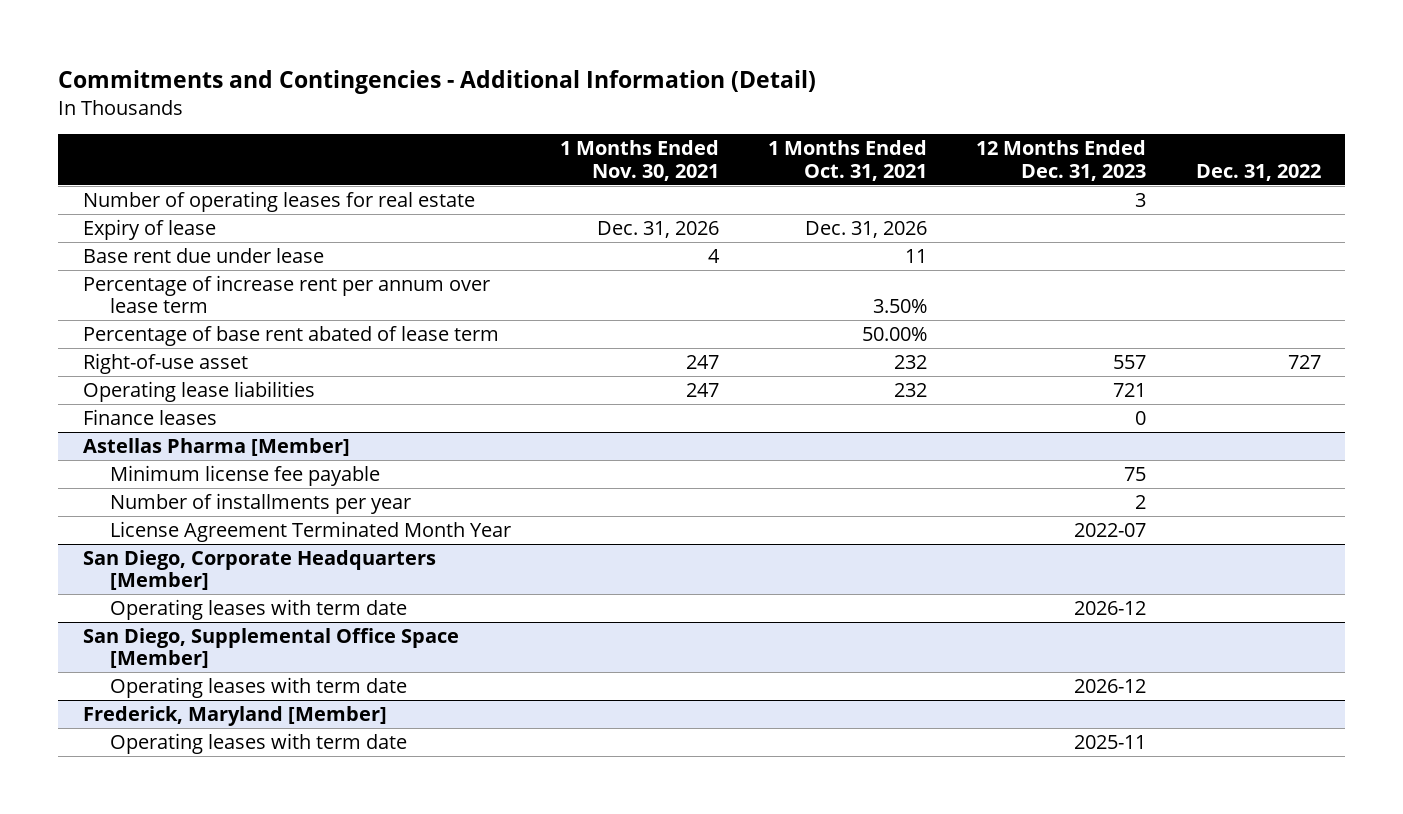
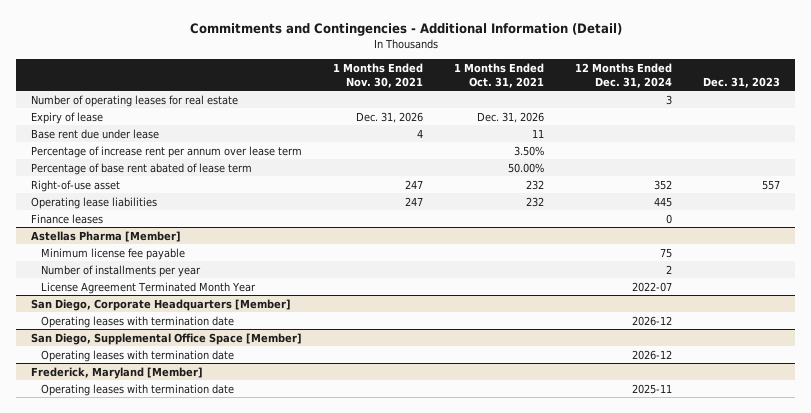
- | 1 Months Ended Nov. 30, 2021 | 1 Months Ended Oct. 31, 2021 | 12 Months Ended Dec. 31, 2023 | Dec. 31, 2022
+ | 1 Months Ended Nov. 30, 2021 | 1 Months Ended Oct. 31, 2021 | 12 Months Ended Dec. 31, 2024 | Dec. 31, 2023
@ San Diego, Corporate Headquarters [Member]
- Operating leases with term date | | | 2026-12 |
+ Operating leases with termination date | | | 2026-12 |
@ San Diego, Supplemental Office Space [Member]
- Operating leases with term date | | | 2026-12 |
+ Operating leases with termination date | | | 2026-12 |
@ Frederick, Maryland [Member]
- Operating leases with term date | | | 2025-11 |
+ Operating leases with termination date | | | 2025-11 |

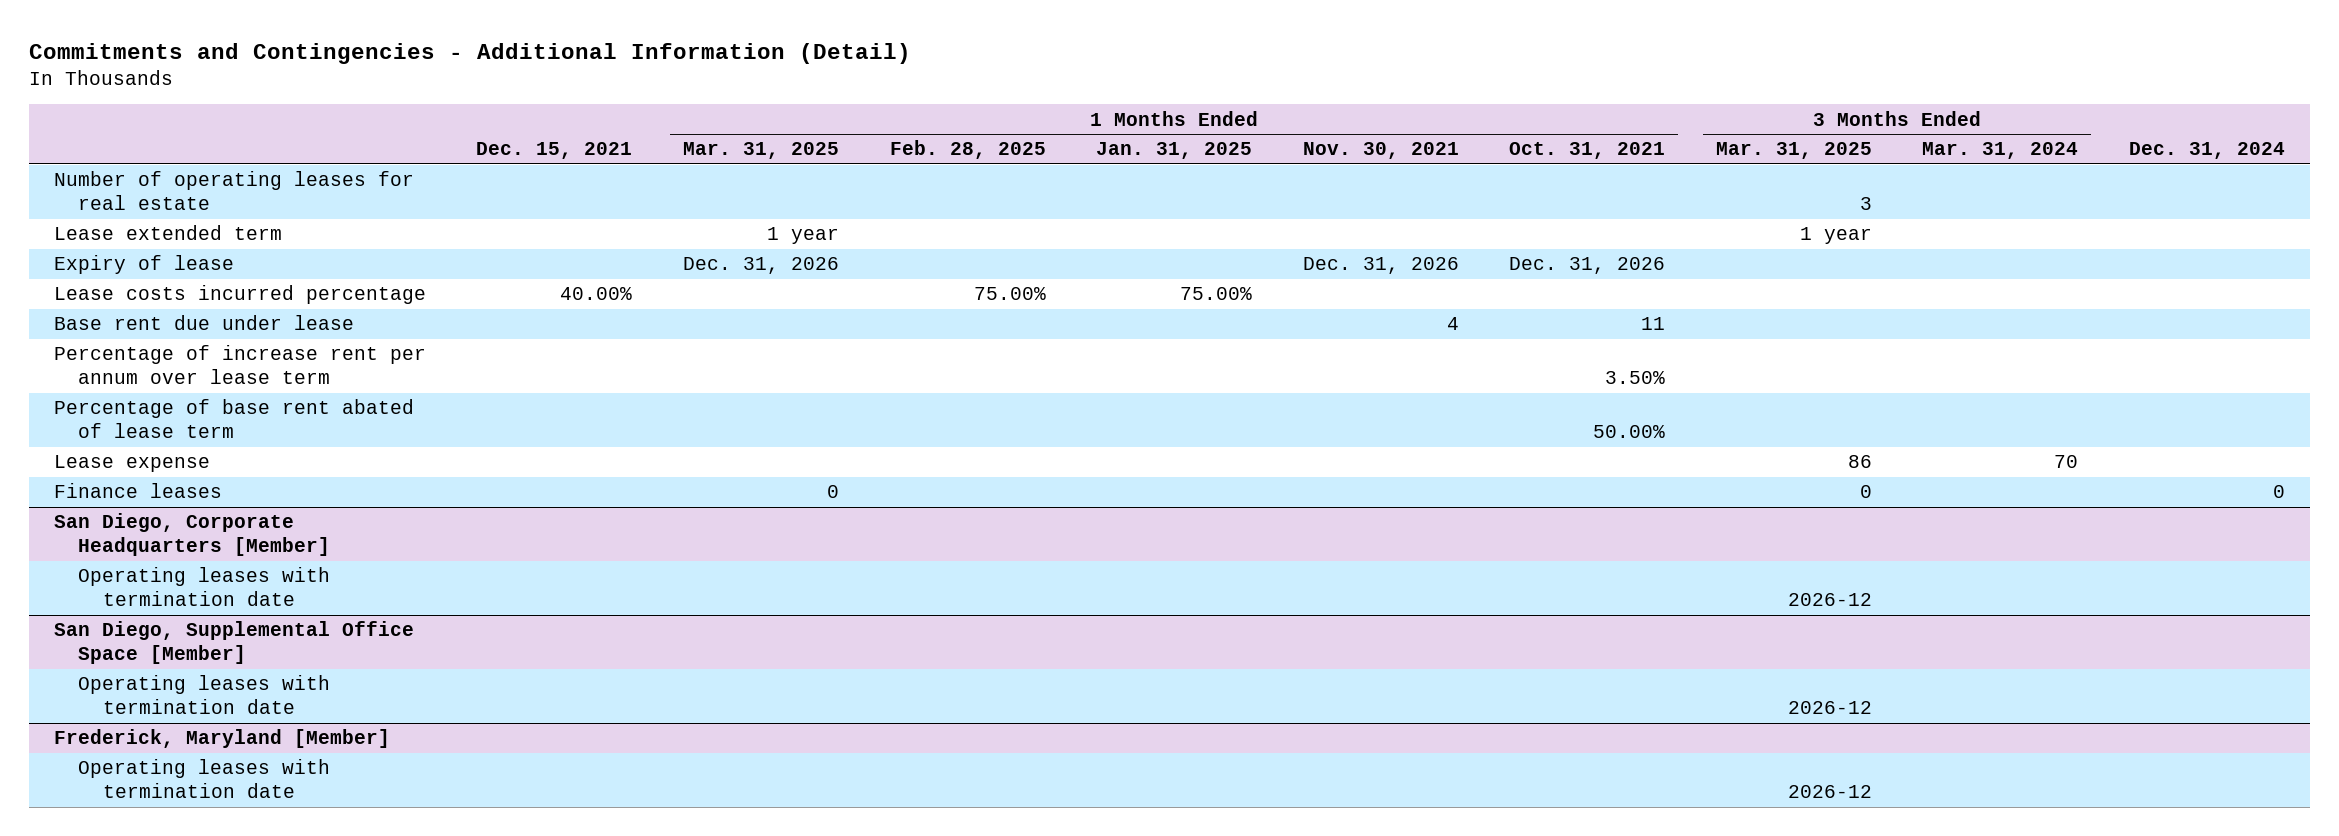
- | 1 Months Ended Nov. 30, 2021 | 1 Months Ended Oct. 31, 2021 | 12 Months Ended Dec. 31, 2024 | Dec. 31, 2023
+ | Dec. 15, 2021 | 1 Months Ended Mar. 31, 2025 | 1 Months Ended Feb. 28, 2025 | 1 Months Ended Jan. 31, 2025 | 1 Months Ended Nov. 30, 2021 | 1 Months Ended Oct. 31, 2021 | 3 Months Ended Mar. 31, 2025 | 3 Months Ended Mar. 31, 2024 | Dec. 31, 2024
+ Lease extended term | | 1 year | | | | | 1 year | |
+ Lease costs incurred percentage | 40.00% | | 75.00% | 75.00% | | | | |
- Right-of-use asset | 247 | 232 | 352 | 557
- Operating lease liabilities | 247 | 232 | 445 |
+ Lease expense | | | | | | | 86 | 70 |
- Astellas Pharma [Member]
- Minimum license fee payable | | | 75 |
- Number of installments per year | | | 2 |
- License Agreement Terminated Month Year | | | 2022-07 |

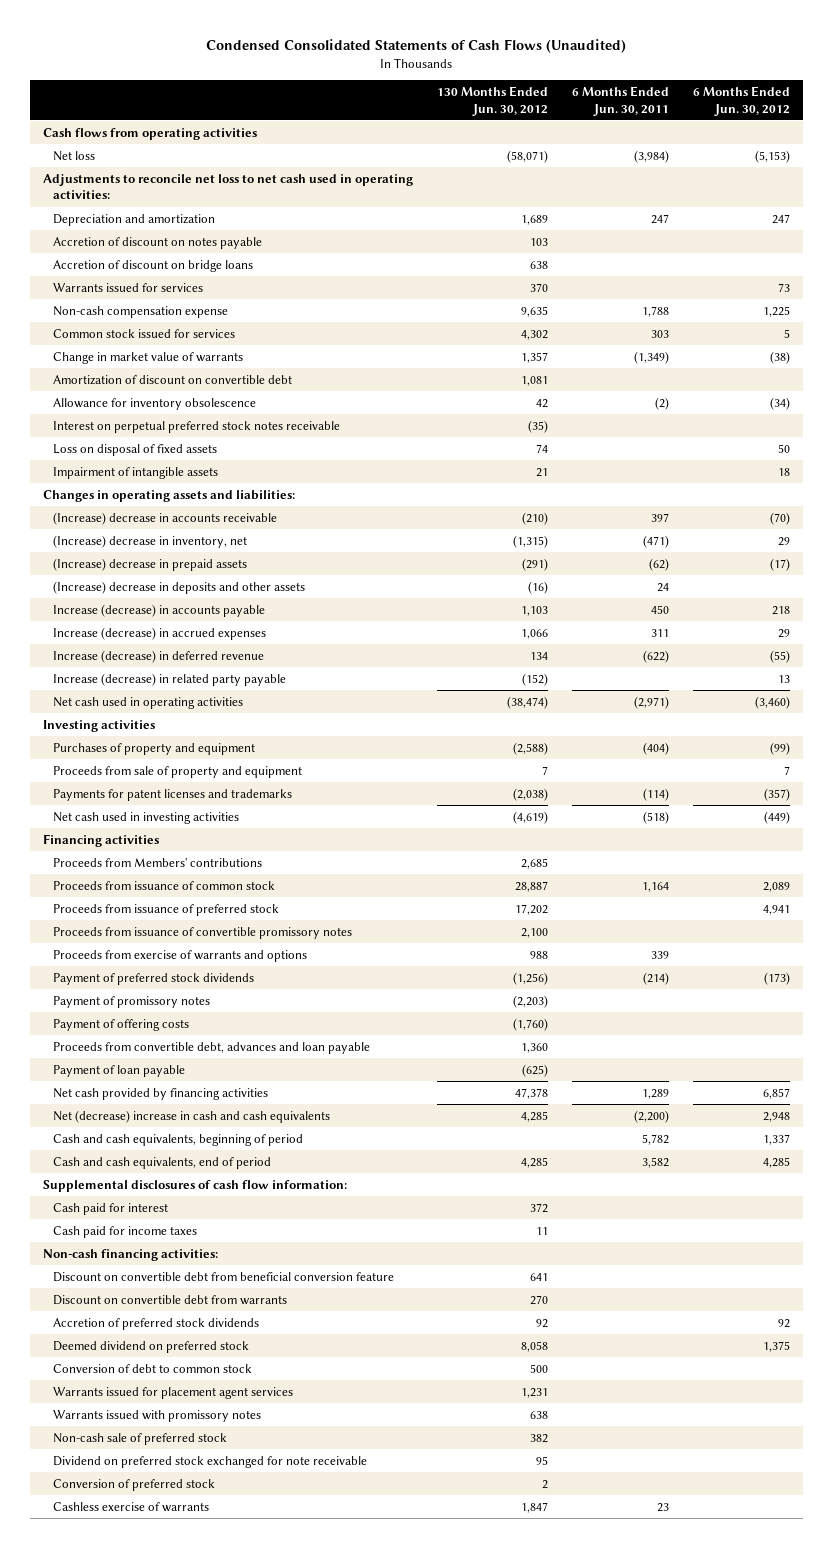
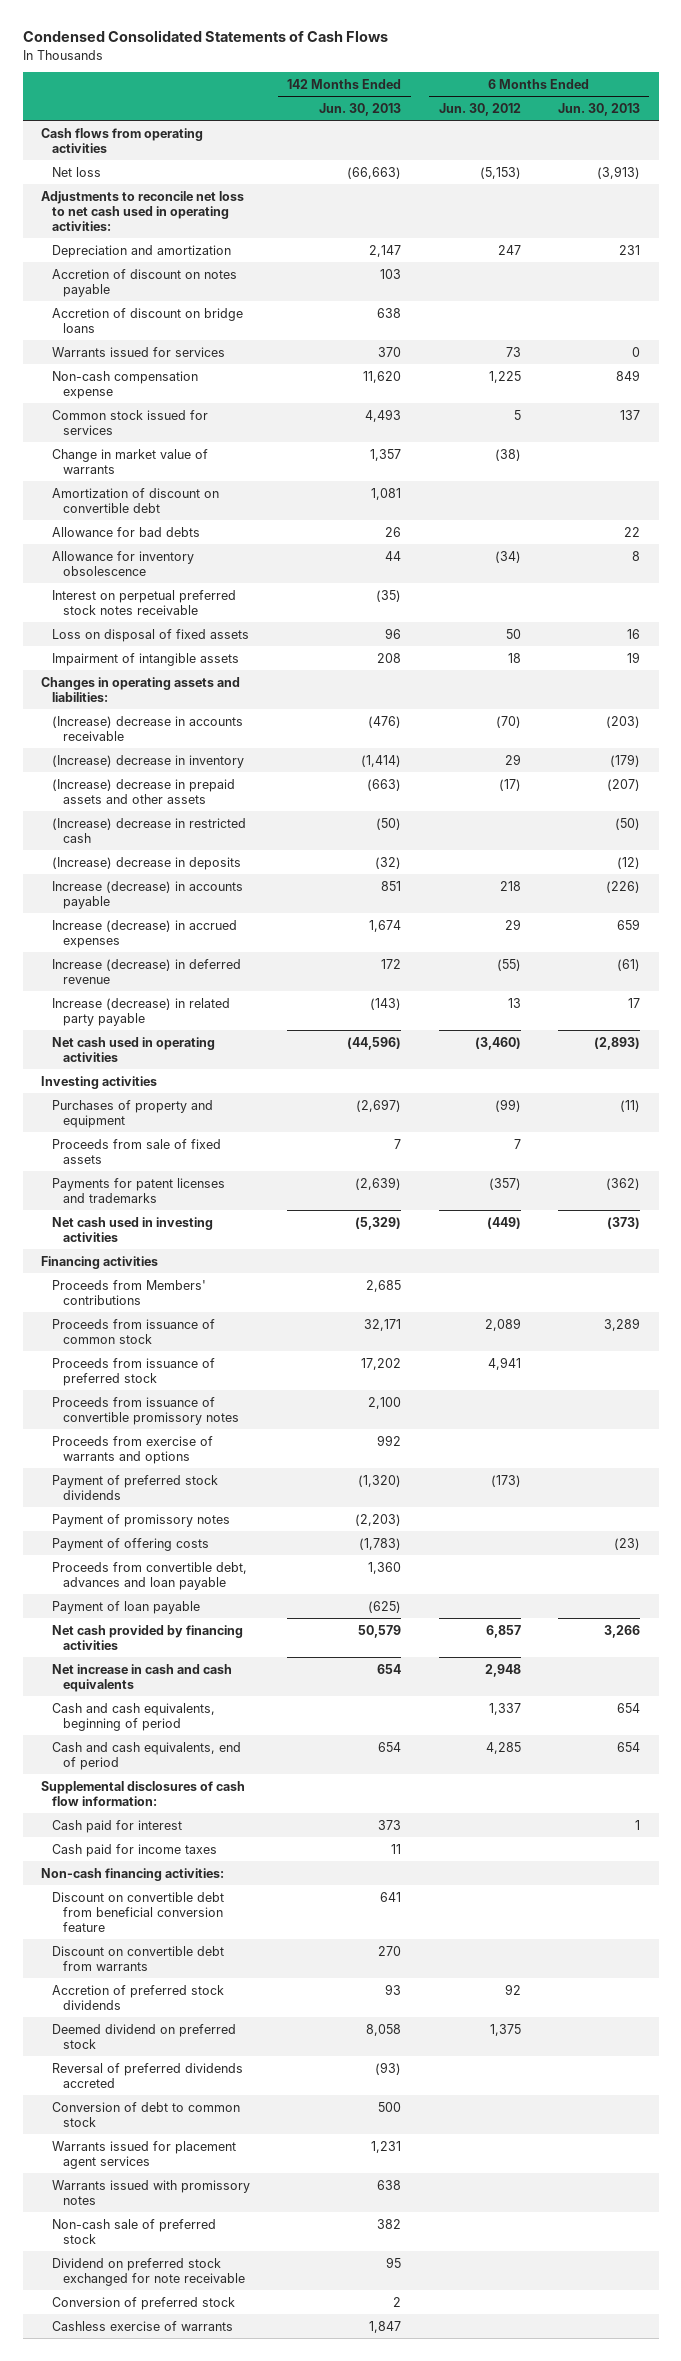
- Condensed Consolidated Statements of Cash Flows (Unaudited)
+ Condensed Consolidated Statements of Cash Flows
- | 130 Months Ended Jun. 30, 2012 | 6 Months Ended Jun. 30, 2011 | 6 Months Ended Jun. 30, 2012
+ | 142 Months Ended Jun. 30, 2013 | 6 Months Ended Jun. 30, 2012 | 6 Months Ended Jun. 30, 2013
+ Allowance for bad debts | 26 | | 22
- (Increase) decrease in inventory, net | (1,315) | (471) | 29
- (Increase) decrease in prepaid assets | (291) | (62) | (17)
- (Increase) decrease in deposits and other assets | (16) | 24 |
+ (Increase) decrease in inventory | (1,414) | 29 | (179)
+ (Increase) decrease in prepaid assets and other assets | (663) | (17) | (207)
+ (Increase) decrease in restricted cash | (50) | | (50)
+ (Increase) decrease in deposits | (32) | | (12)
- Proceeds from sale of property and equipment | 7 | | 7
+ Proceeds from sale of fixed assets | 7 | 7 |
- Net (decrease) increase in cash and cash equivalents | 4,285 | (2,200) | 2,948
+ Net increase in cash and cash equivalents | 654 | 2,948 |
+ Reversal of preferred dividends accreted | (93) | |

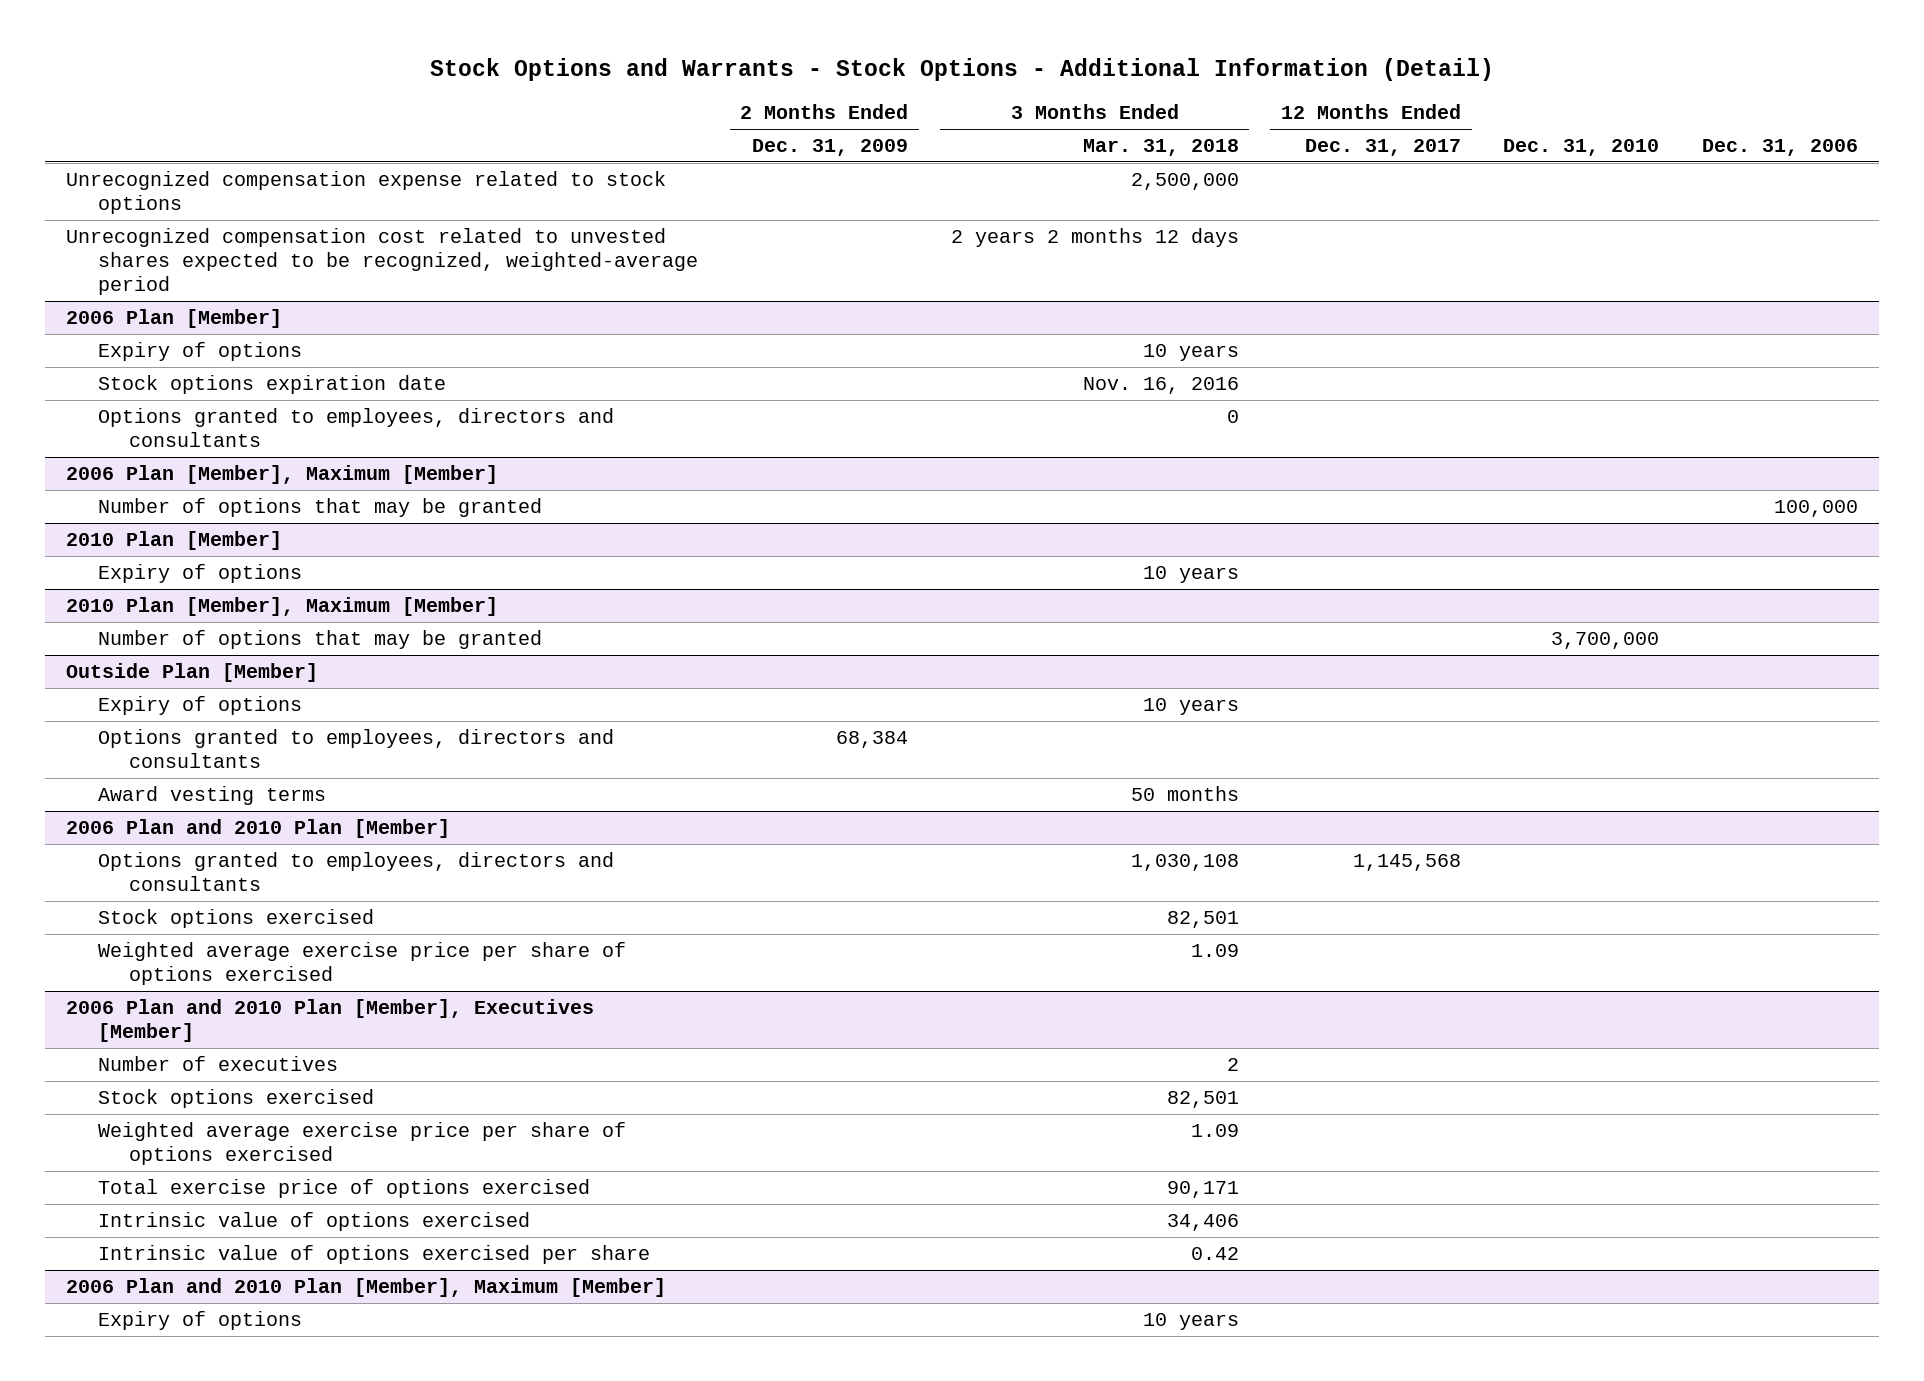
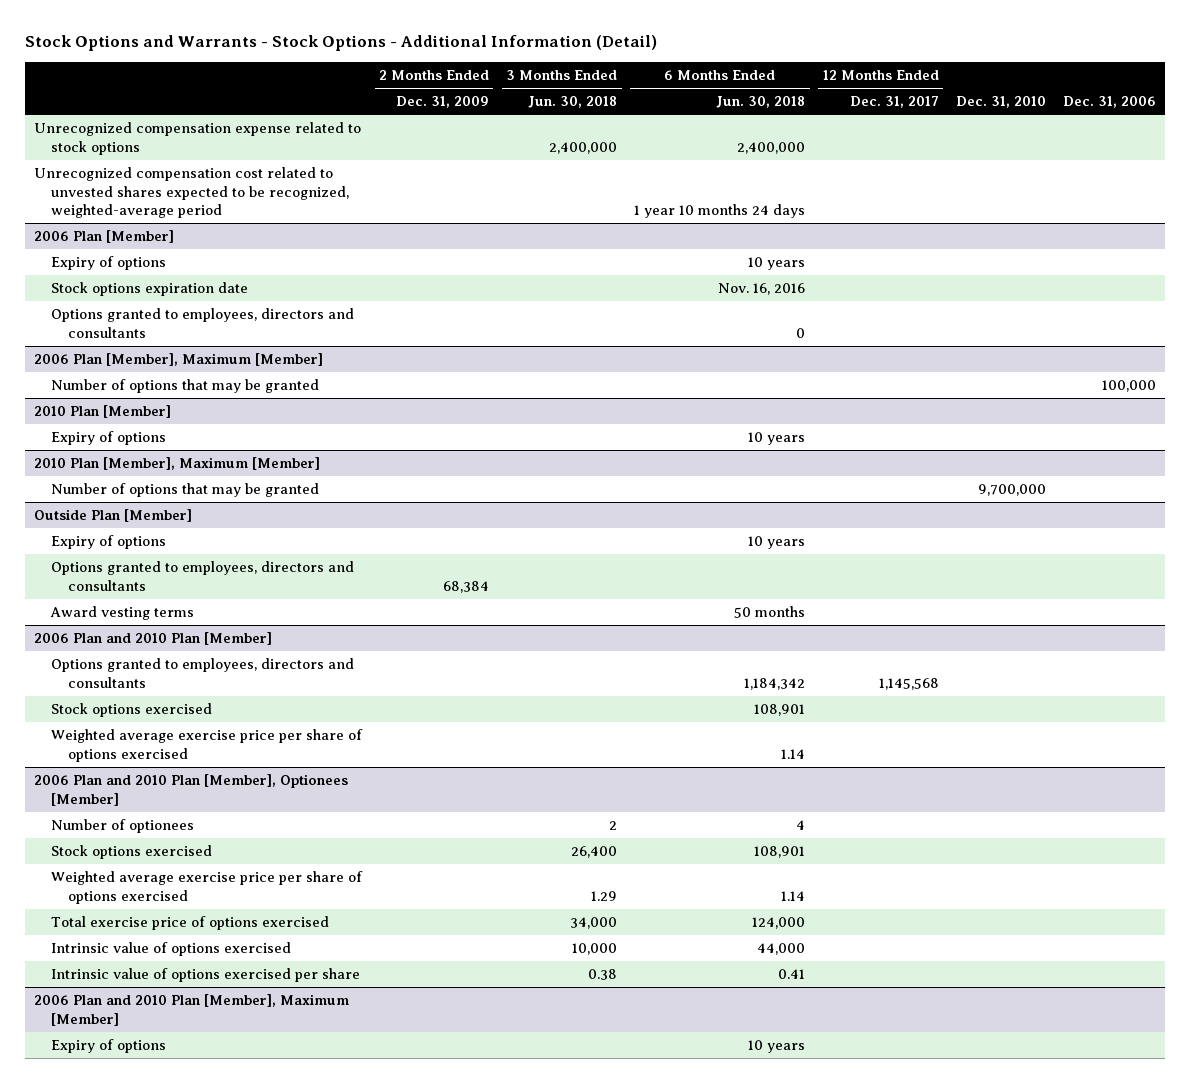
- | 2 Months Ended Dec. 31, 2009 | 3 Months Ended Mar. 31, 2018 | 12 Months Ended Dec. 31, 2017 | Dec. 31, 2010 | Dec. 31, 2006
+ | 2 Months Ended Dec. 31, 2009 | 3 Months Ended Jun. 30, 2018 | 6 Months Ended Jun. 30, 2018 | 12 Months Ended Dec. 31, 2017 | Dec. 31, 2010 | Dec. 31, 2006
@ 2010 Plan [Member], Maximum [Member]
- Number of options that may be granted | | | | 3,700,000 |
+ Number of options that may be granted | | | | | 9,700,000 |
- 2006 Plan and 2010 Plan [Member], Executives [Member]
- Number of executives | | 2 | | |
+ 2006 Plan and 2010 Plan [Member], Optionees [Member]
+ Number of optionees | | 2 | 4 | | |

